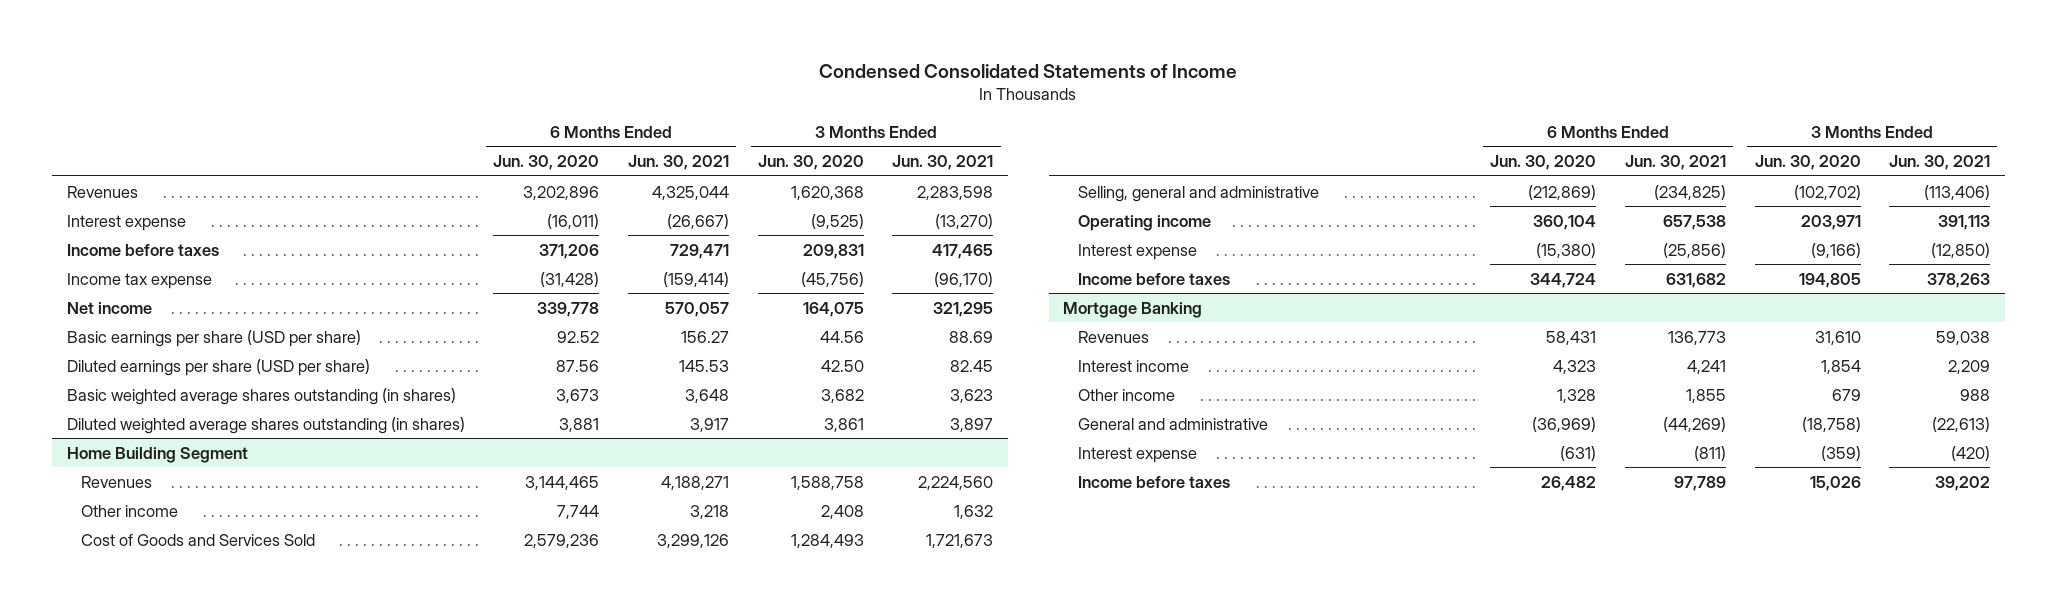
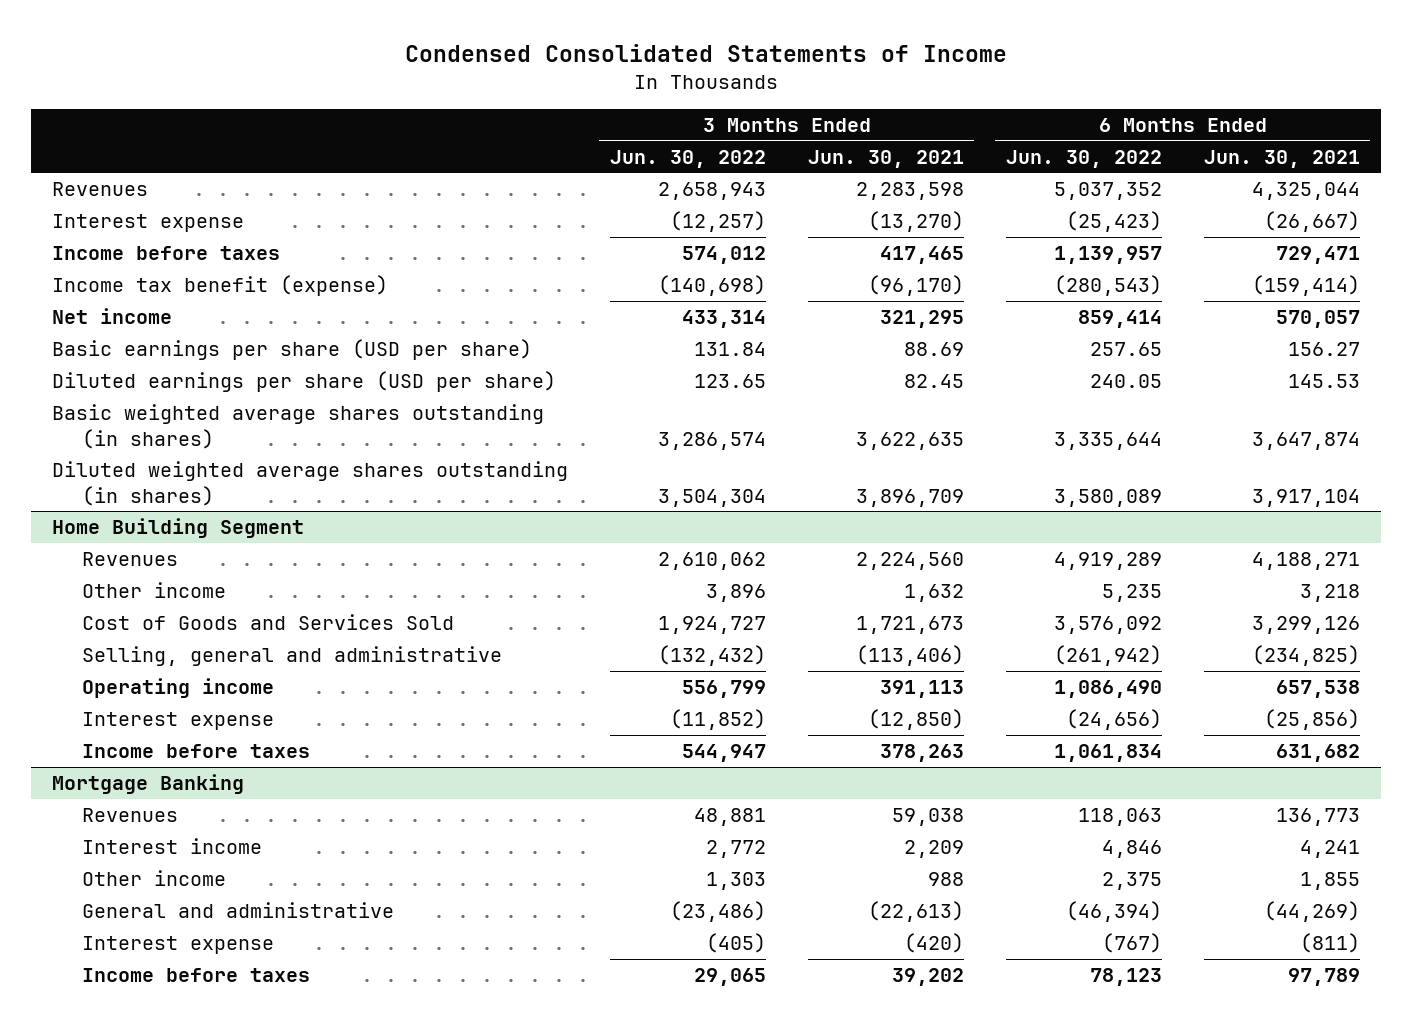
- | 6 Months Ended Jun. 30, 2020 | 6 Months Ended Jun. 30, 2021 | 3 Months Ended Jun. 30, 2020 | 3 Months Ended Jun. 30, 2021
+ | 3 Months Ended Jun. 30, 2022 | 3 Months Ended Jun. 30, 2021 | 6 Months Ended Jun. 30, 2022 | 6 Months Ended Jun. 30, 2021
- Income tax expense | (31,428) | (159,414) | (45,756) | (96,170)
+ Income tax benefit (expense) | (140,698) | (96,170) | (280,543) | (159,414)
- Basic weighted average shares outstanding (in shares) | 3,673 | 3,648 | 3,682 | 3,623
- Diluted weighted average shares outstanding (in shares) | 3,881 | 3,917 | 3,861 | 3,897
+ Basic weighted average shares outstanding (in shares) | 3,286,574 | 3,622,635 | 3,335,644 | 3,647,874
+ Diluted weighted average shares outstanding (in shares) | 3,504,304 | 3,896,709 | 3,580,089 | 3,917,104

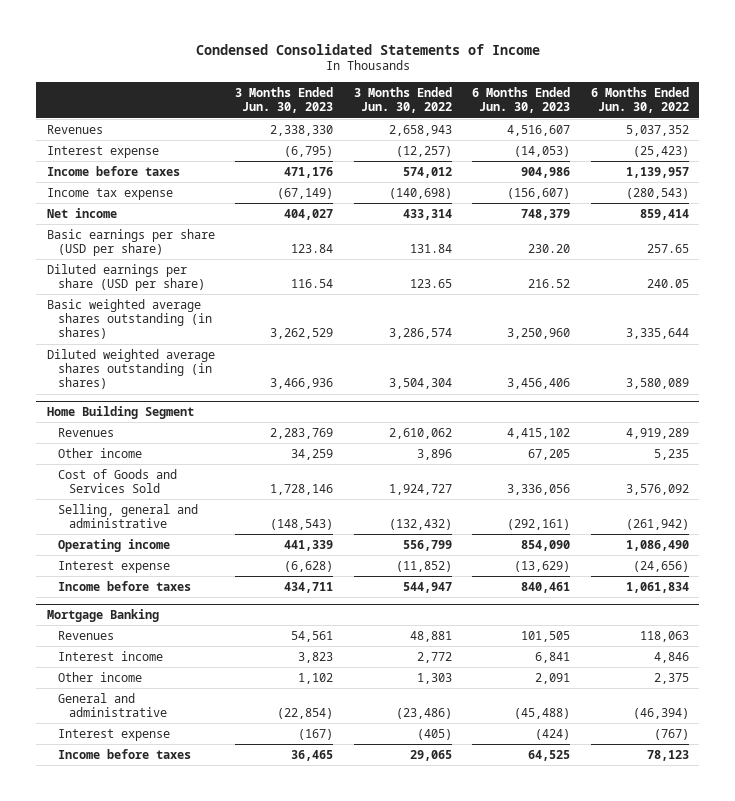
- | 3 Months Ended Jun. 30, 2022 | 3 Months Ended Jun. 30, 2021 | 6 Months Ended Jun. 30, 2022 | 6 Months Ended Jun. 30, 2021
+ | 3 Months Ended Jun. 30, 2023 | 3 Months Ended Jun. 30, 2022 | 6 Months Ended Jun. 30, 2023 | 6 Months Ended Jun. 30, 2022
- Income tax benefit (expense) | (140,698) | (96,170) | (280,543) | (159,414)
+ Income tax expense | (67,149) | (140,698) | (156,607) | (280,543)

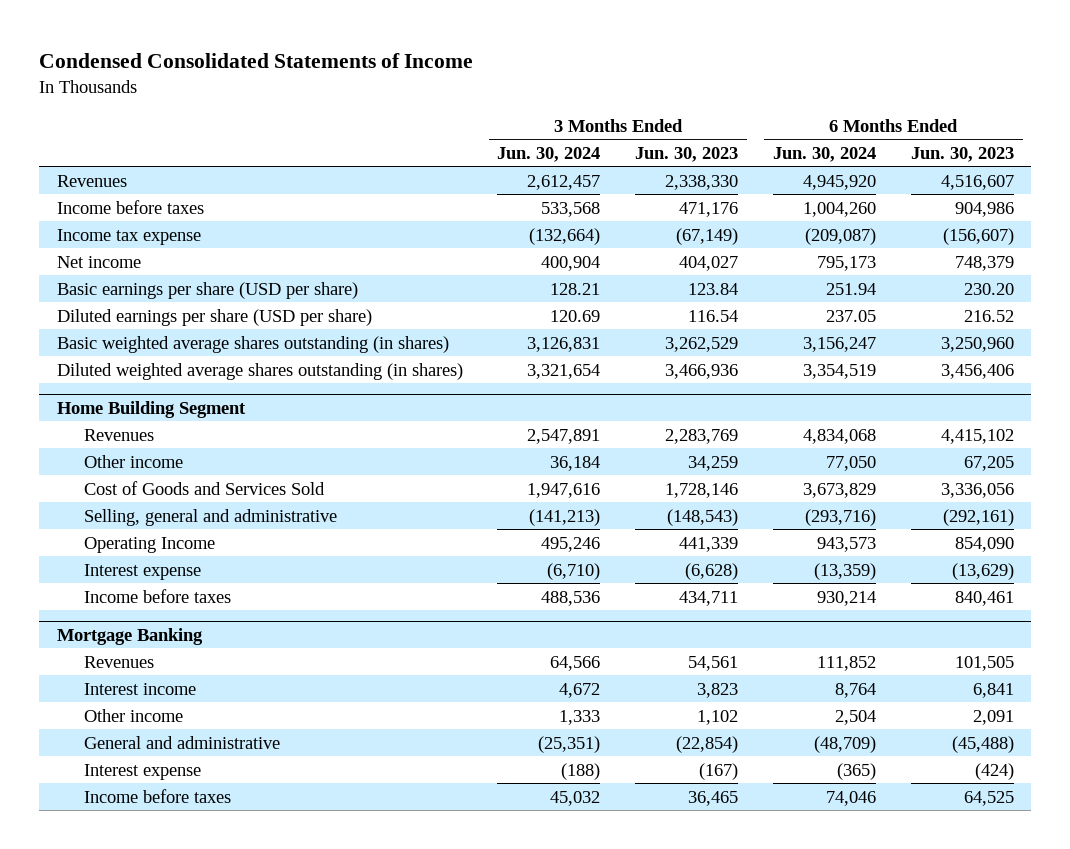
- | 3 Months Ended Jun. 30, 2023 | 3 Months Ended Jun. 30, 2022 | 6 Months Ended Jun. 30, 2023 | 6 Months Ended Jun. 30, 2022
+ | 3 Months Ended Jun. 30, 2024 | 3 Months Ended Jun. 30, 2023 | 6 Months Ended Jun. 30, 2024 | 6 Months Ended Jun. 30, 2023
- Interest expense | (6,795) | (12,257) | (14,053) | (25,423)
@ Home Building Segment
- Operating income | 441,339 | 556,799 | 854,090 | 1,086,490
+ Operating Income | 495,246 | 441,339 | 943,573 | 854,090

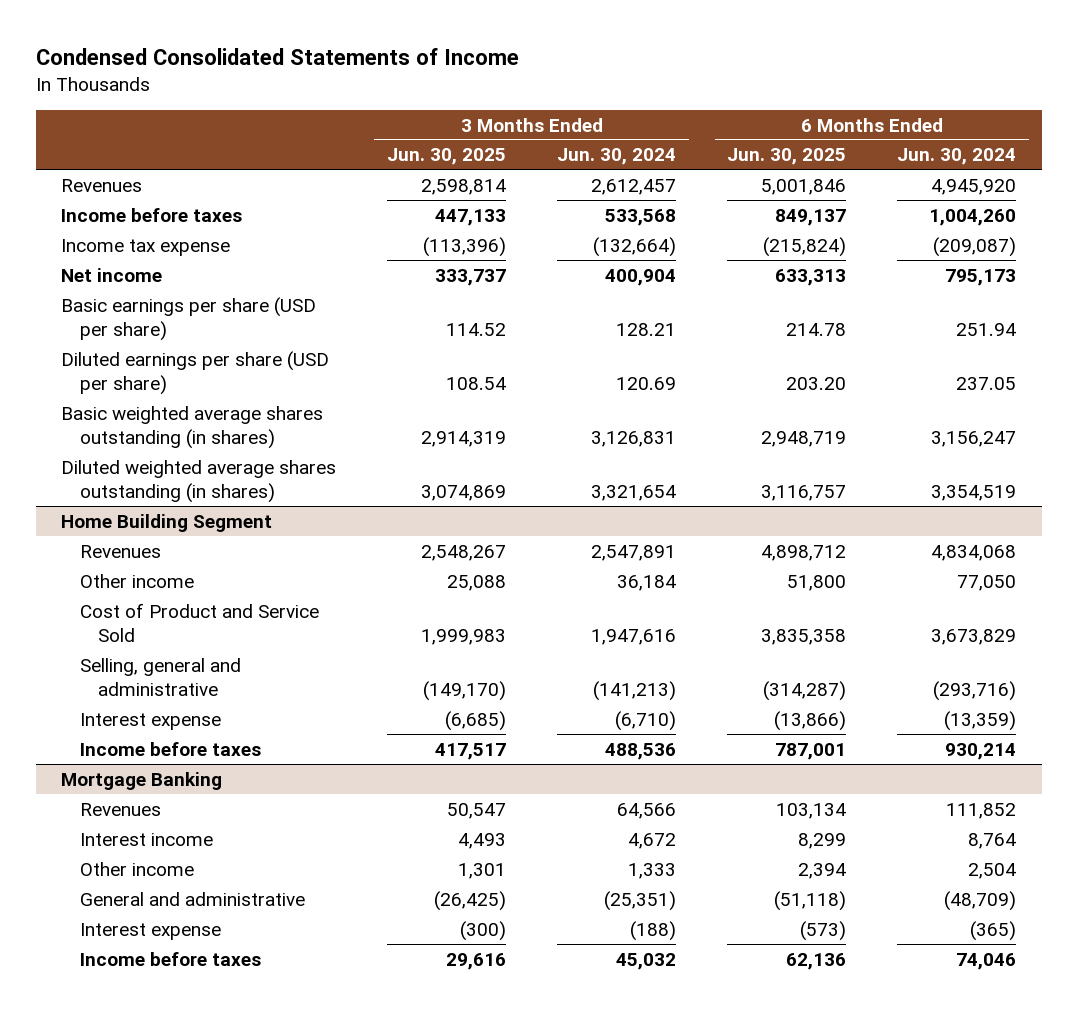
- | 3 Months Ended Jun. 30, 2024 | 3 Months Ended Jun. 30, 2023 | 6 Months Ended Jun. 30, 2024 | 6 Months Ended Jun. 30, 2023
+ | 3 Months Ended Jun. 30, 2025 | 3 Months Ended Jun. 30, 2024 | 6 Months Ended Jun. 30, 2025 | 6 Months Ended Jun. 30, 2024
@ Home Building Segment
- Cost of Goods and Services Sold | 1,947,616 | 1,728,146 | 3,673,829 | 3,336,056
+ Cost of Product and Service Sold | 1,999,983 | 1,947,616 | 3,835,358 | 3,673,829
- Operating Income | 495,246 | 441,339 | 943,573 | 854,090

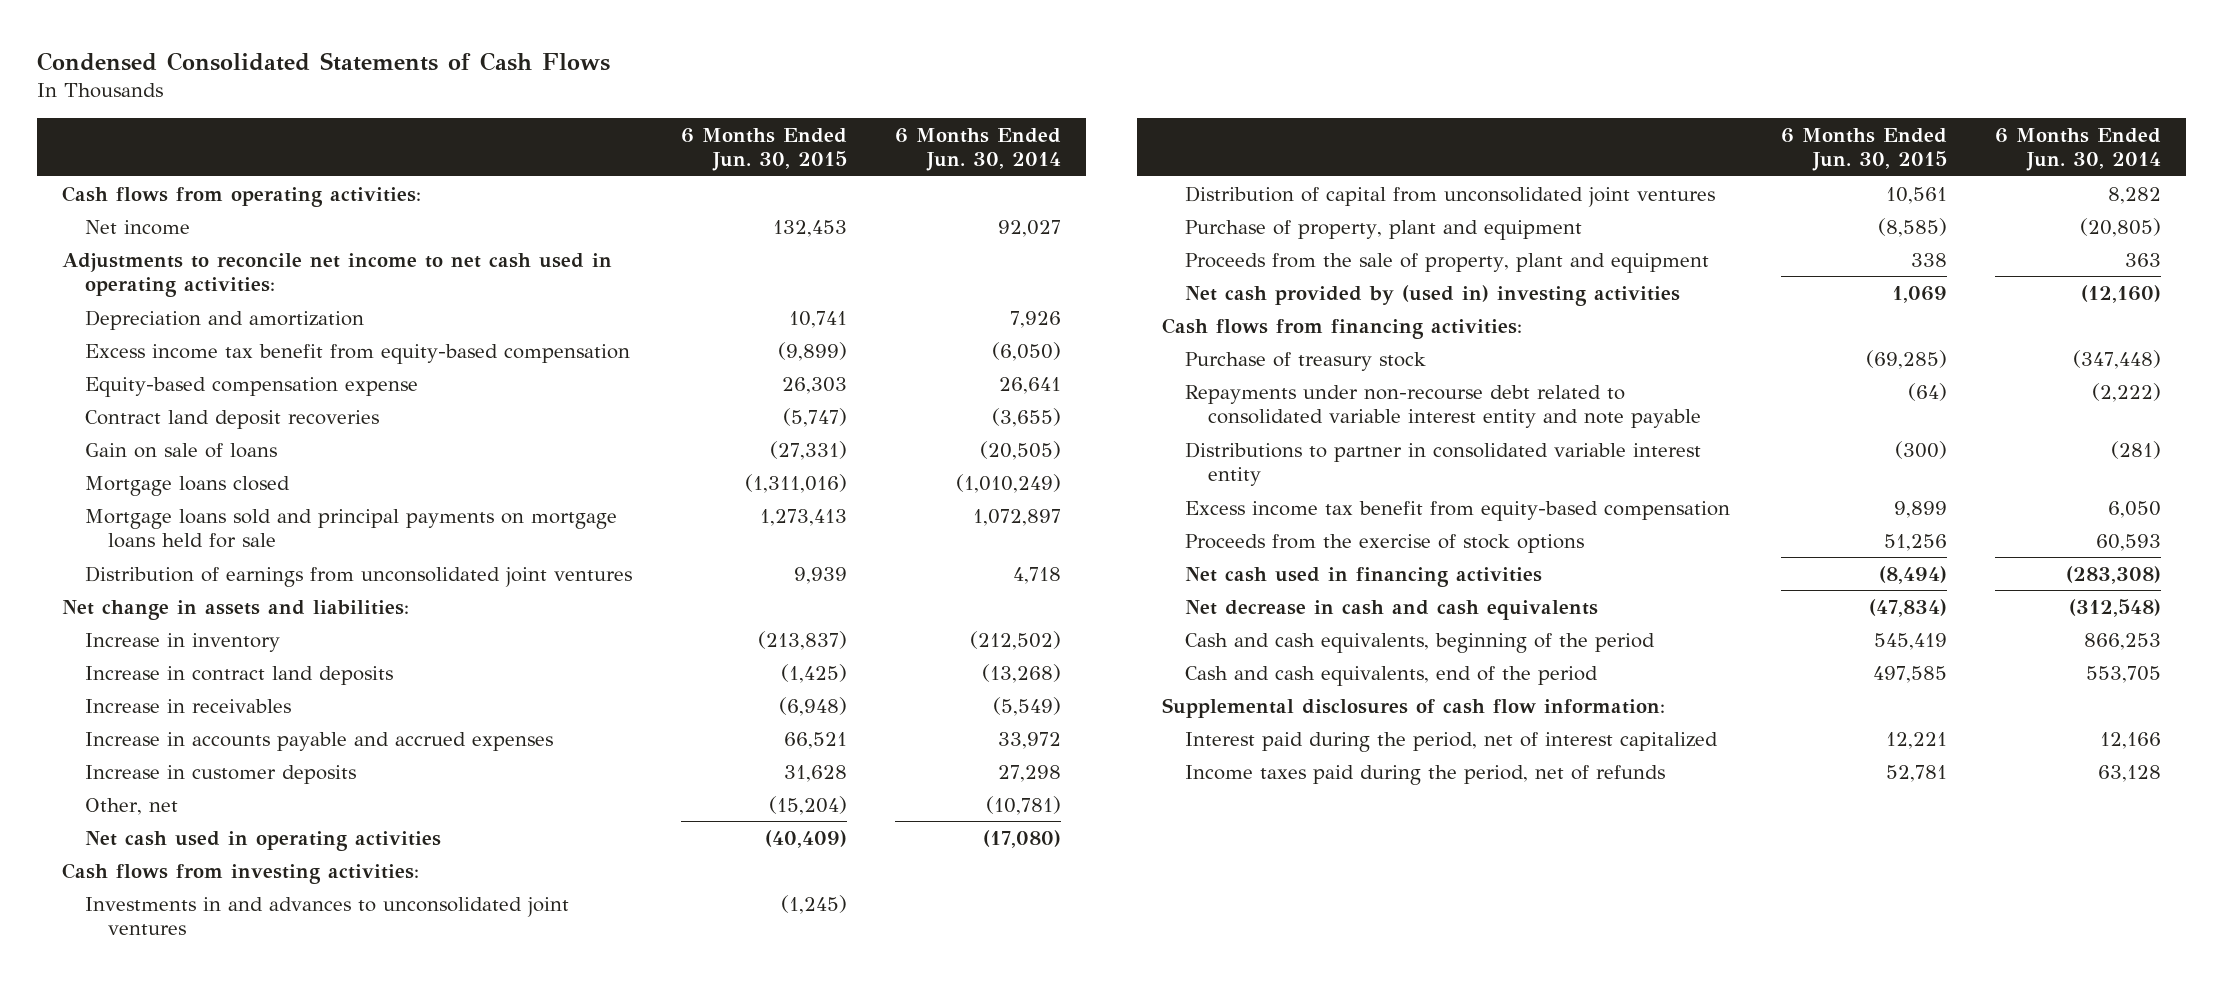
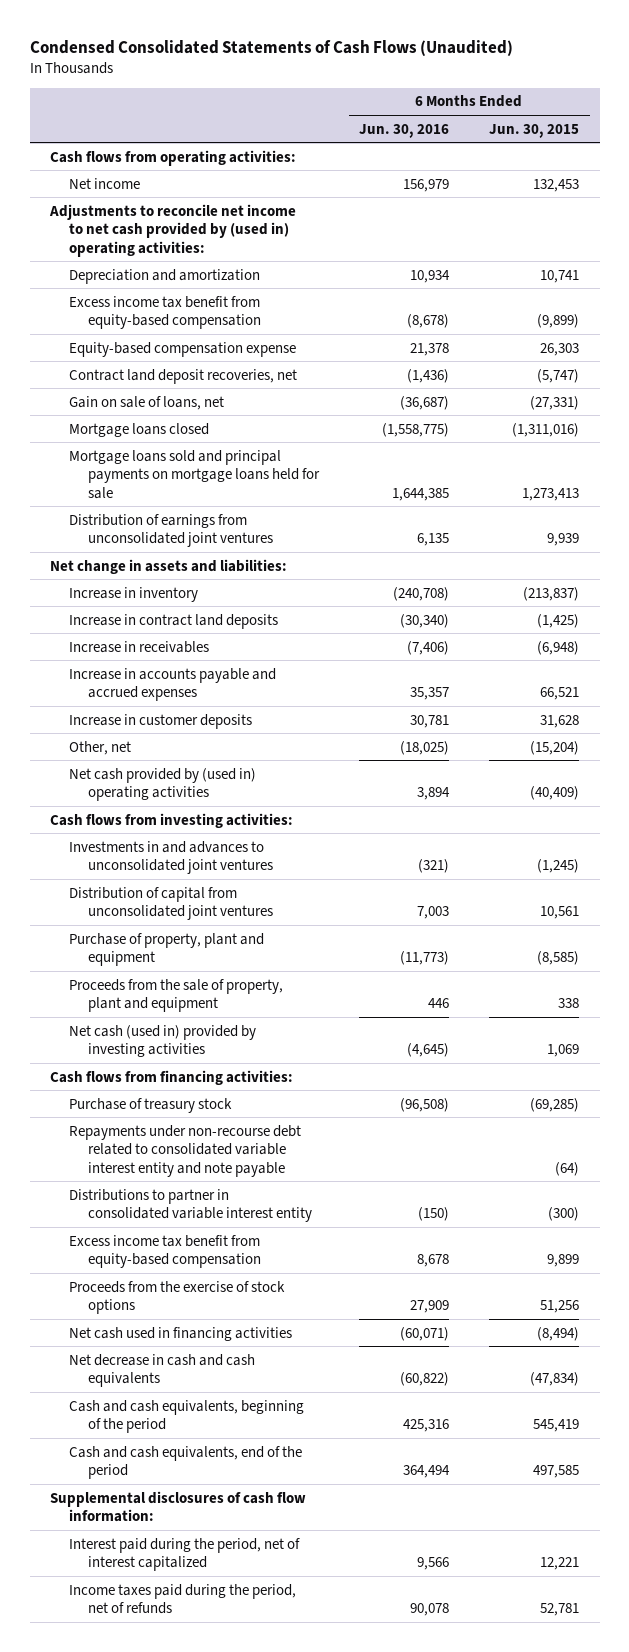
- Condensed Consolidated Statements of Cash Flows
+ Condensed Consolidated Statements of Cash Flows (Unaudited)
- | 6 Months Ended Jun. 30, 2015 | 6 Months Ended Jun. 30, 2014
+ | 6 Months Ended Jun. 30, 2016 | 6 Months Ended Jun. 30, 2015
- Adjustments to reconcile net income to net cash used in operating activities:
+ Adjustments to reconcile net income to net cash provided by (used in) operating activities:
- Contract land deposit recoveries | (5,747) | (3,655)
- Gain on sale of loans | (27,331) | (20,505)
+ Contract land deposit recoveries, net | (1,436) | (5,747)
+ Gain on sale of loans, net | (36,687) | (27,331)
- Net cash used in operating activities | (40,409) | (17,080)
+ Net cash provided by (used in) operating activities | 3,894 | (40,409)
- Net cash provided by (used in) investing activities | 1,069 | (12,160)
+ Net cash (used in) provided by investing activities | (4,645) | 1,069

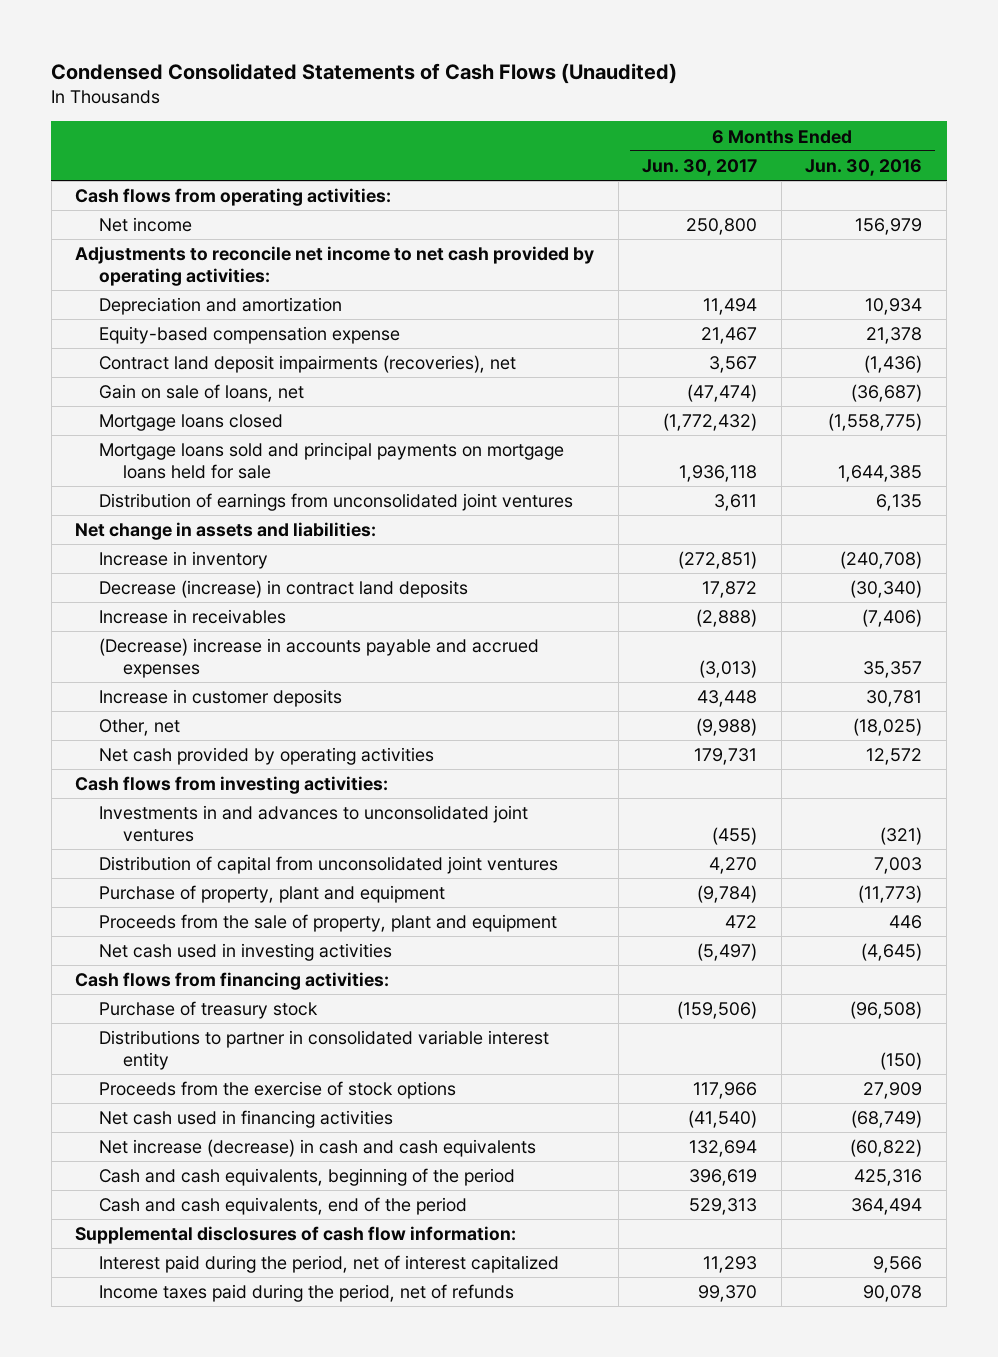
- | 6 Months Ended Jun. 30, 2016 | 6 Months Ended Jun. 30, 2015
+ | 6 Months Ended Jun. 30, 2017 | 6 Months Ended Jun. 30, 2016
- Adjustments to reconcile net income to net cash provided by (used in) operating activities:
+ Adjustments to reconcile net income to net cash provided by operating activities:
- Excess income tax benefit from equity-based compensation | (8,678) | (9,899)
- Contract land deposit recoveries, net | (1,436) | (5,747)
+ Contract land deposit impairments (recoveries), net | 3,567 | (1,436)
- Increase in contract land deposits | (30,340) | (1,425)
+ Decrease (increase) in contract land deposits | 17,872 | (30,340)
- Increase in accounts payable and accrued expenses | 35,357 | 66,521
+ (Decrease) increase in accounts payable and accrued expenses | (3,013) | 35,357
- Net cash provided by (used in) operating activities | 3,894 | (40,409)
+ Net cash provided by operating activities | 179,731 | 12,572
- Net cash (used in) provided by investing activities | (4,645) | 1,069
+ Net cash used in investing activities | (5,497) | (4,645)
- Repayments under non-recourse debt related to consolidated variable interest entity and note payable | | (64)
- Excess income tax benefit from equity-based compensation | 8,678 | 9,899
- Net cash used in financing activities | (60,071) | (8,494)
- Net decrease in cash and cash equivalents | (60,822) | (47,834)
+ Net cash used in financing activities | (41,540) | (68,749)
+ Net increase (decrease) in cash and cash equivalents | 132,694 | (60,822)

